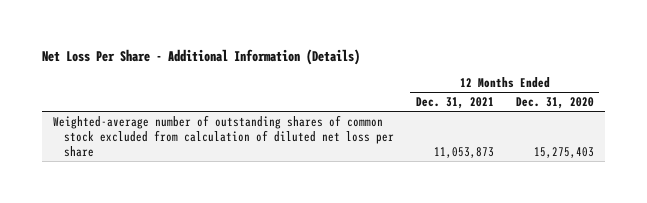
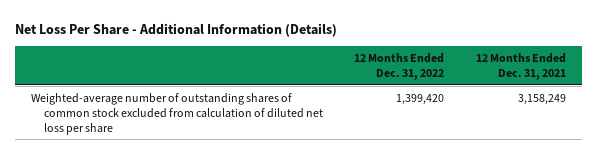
- | 12 Months Ended Dec. 31, 2021 | 12 Months Ended Dec. 31, 2020
+ | 12 Months Ended Dec. 31, 2022 | 12 Months Ended Dec. 31, 2021
- Weighted-average number of outstanding shares of common stock excluded from calculation of diluted net loss per share | 11,053,873 | 15,275,403
+ Weighted-average number of outstanding shares of common stock excluded from calculation of diluted net loss per share | 1,399,420 | 3,158,249

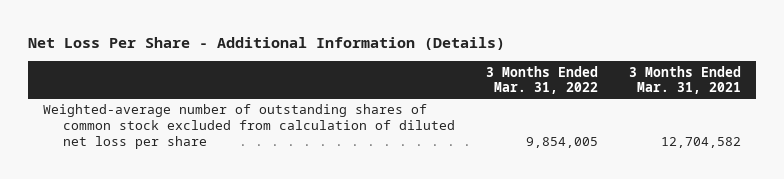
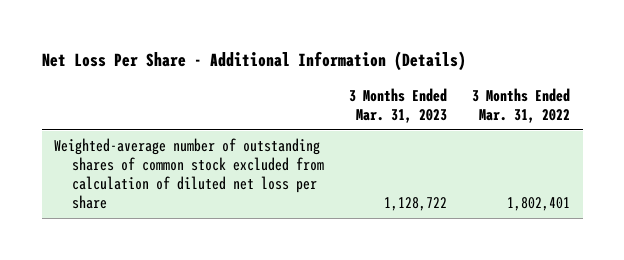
- | 3 Months Ended Mar. 31, 2022 | 3 Months Ended Mar. 31, 2021
+ | 3 Months Ended Mar. 31, 2023 | 3 Months Ended Mar. 31, 2022
- Weighted-average number of outstanding shares of common stock excluded from calculation of diluted net loss per share | 9,854,005 | 12,704,582
+ Weighted-average number of outstanding shares of common stock excluded from calculation of diluted net loss per share | 1,128,722 | 1,802,401

